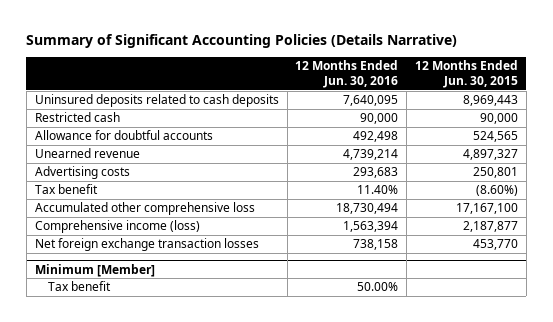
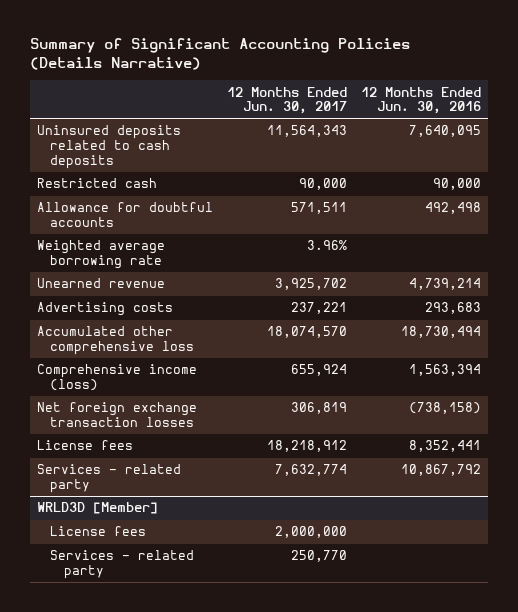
- | 12 Months Ended Jun. 30, 2016 | 12 Months Ended Jun. 30, 2015
+ | 12 Months Ended Jun. 30, 2017 | 12 Months Ended Jun. 30, 2016
+ Weighted average borrowing rate | 3.96% |
- Tax benefit | 11.40% | (8.60%)
- Net foreign exchange transaction losses | 738,158 | 453,770
- Minimum [Member]
- Tax benefit | 50.00% |
+ Net foreign exchange transaction losses | 306,819 | (738,158)
+ License fees | 18,218,912 | 8,352,441
+ Services - related party | 7,632,774 | 10,867,792
+ WRLD3D [Member]
+ License fees | 2,000,000 |
+ Services - related party | 250,770 |

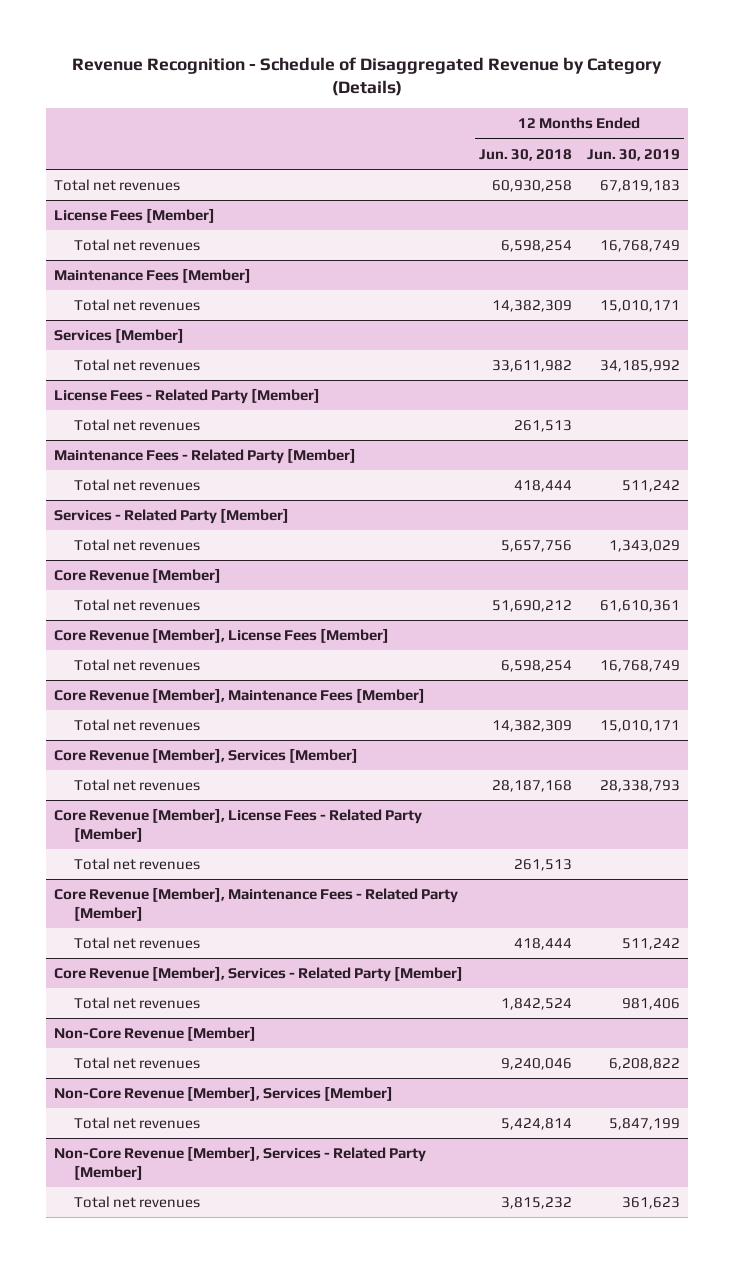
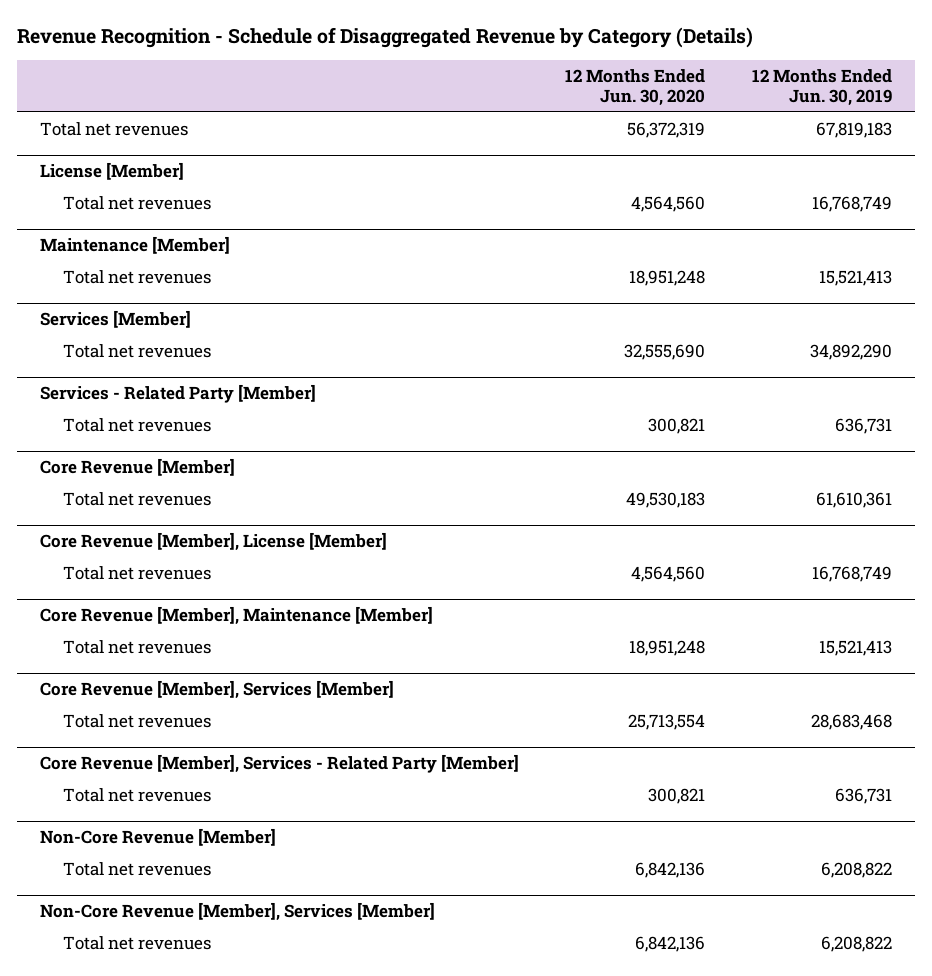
- | 12 Months Ended Jun. 30, 2018 | 12 Months Ended Jun. 30, 2019
+ | 12 Months Ended Jun. 30, 2020 | 12 Months Ended Jun. 30, 2019
- License Fees [Member]
+ License [Member]
- Maintenance Fees [Member]
- Total net revenues | 14,382,309 | 15,010,171
+ Maintenance [Member]
+ Total net revenues | 18,951,248 | 15,521,413
@ Services [Member]
- Total net revenues | 33,611,982 | 34,185,992
- License Fees - Related Party [Member]
- Total net revenues | 261,513 |
- Maintenance Fees - Related Party [Member]
- Total net revenues | 418,444 | 511,242
@ Services [Member]
+ Total net revenues | 32,555,690 | 34,892,290
@ Services - Related Party [Member]
- Total net revenues | 5,657,756 | 1,343,029
+ Total net revenues | 300,821 | 636,731
- Core Revenue [Member], License Fees [Member]
+ Core Revenue [Member], License [Member]
- Core Revenue [Member], Maintenance Fees [Member]
- Total net revenues | 14,382,309 | 15,010,171
+ Core Revenue [Member], Maintenance [Member]
+ Total net revenues | 18,951,248 | 15,521,413
@ Core Revenue [Member], Services [Member]
- Total net revenues | 28,187,168 | 28,338,793
- Core Revenue [Member], License Fees - Related Party [Member]
- Total net revenues | 261,513 |
- Core Revenue [Member], Maintenance Fees - Related Party [Member]
- Total net revenues | 418,444 | 511,242
@ Core Revenue [Member], Services [Member]
+ Total net revenues | 25,713,554 | 28,683,468
@ Core Revenue [Member], Services - Related Party [Member]
- Total net revenues | 1,842,524 | 981,406
+ Total net revenues | 300,821 | 636,731
@ Non-Core Revenue [Member], Services [Member]
- Total net revenues | 5,424,814 | 5,847,199
- Non-Core Revenue [Member], Services - Related Party [Member]
- Total net revenues | 3,815,232 | 361,623
@ Non-Core Revenue [Member], Services [Member]
+ Total net revenues | 6,842,136 | 6,208,822

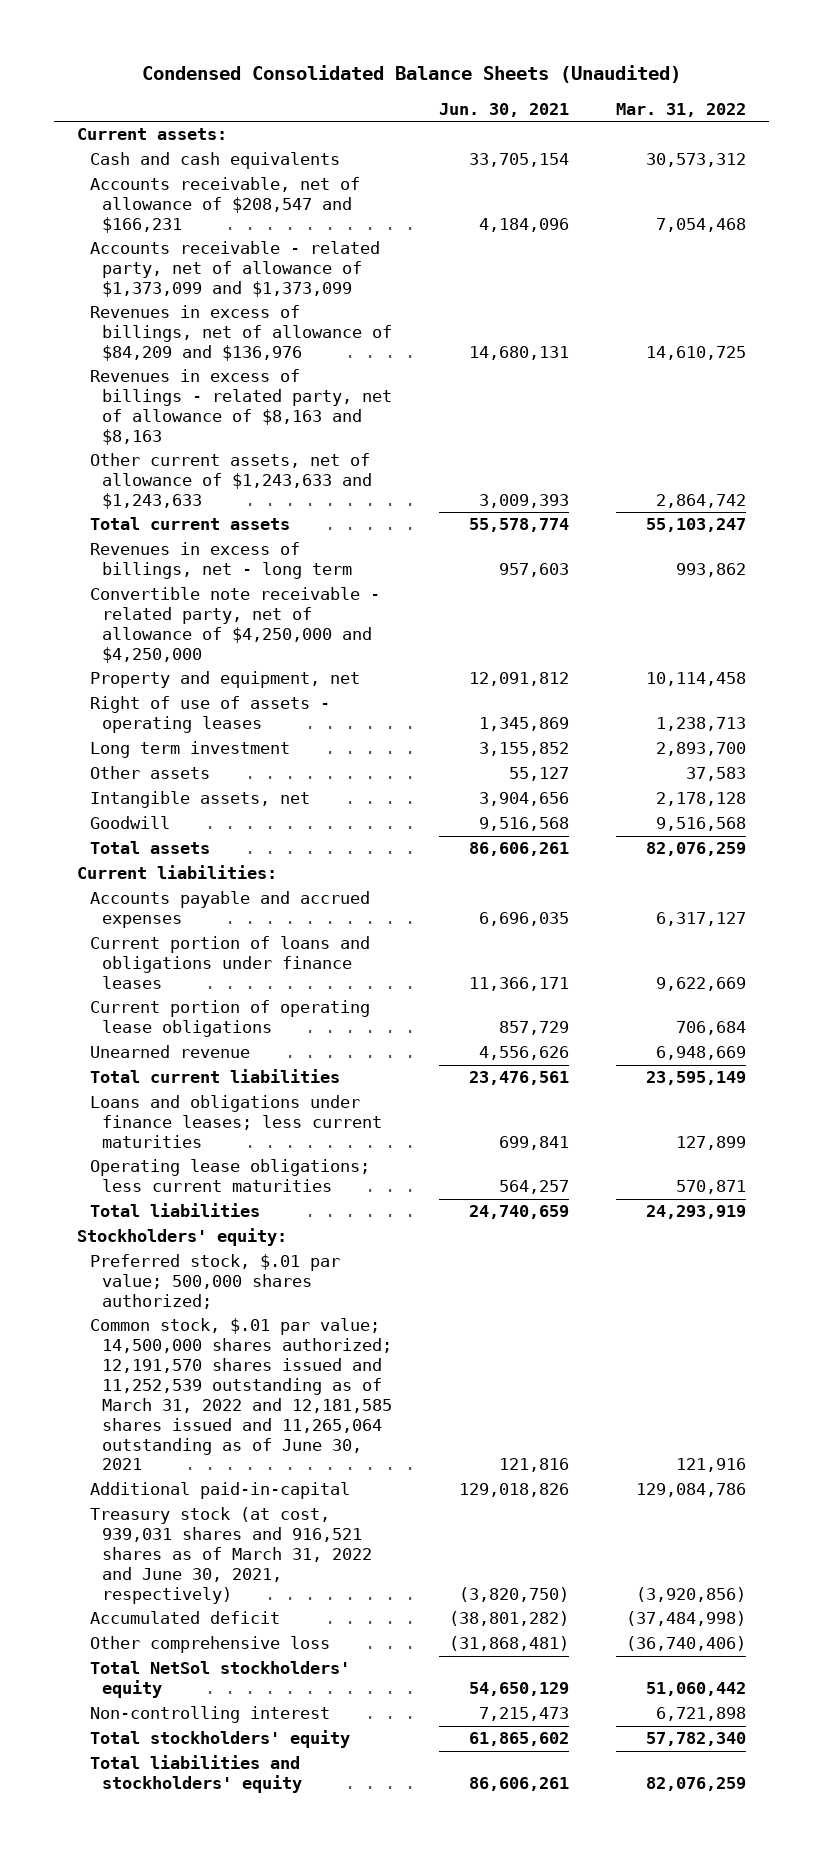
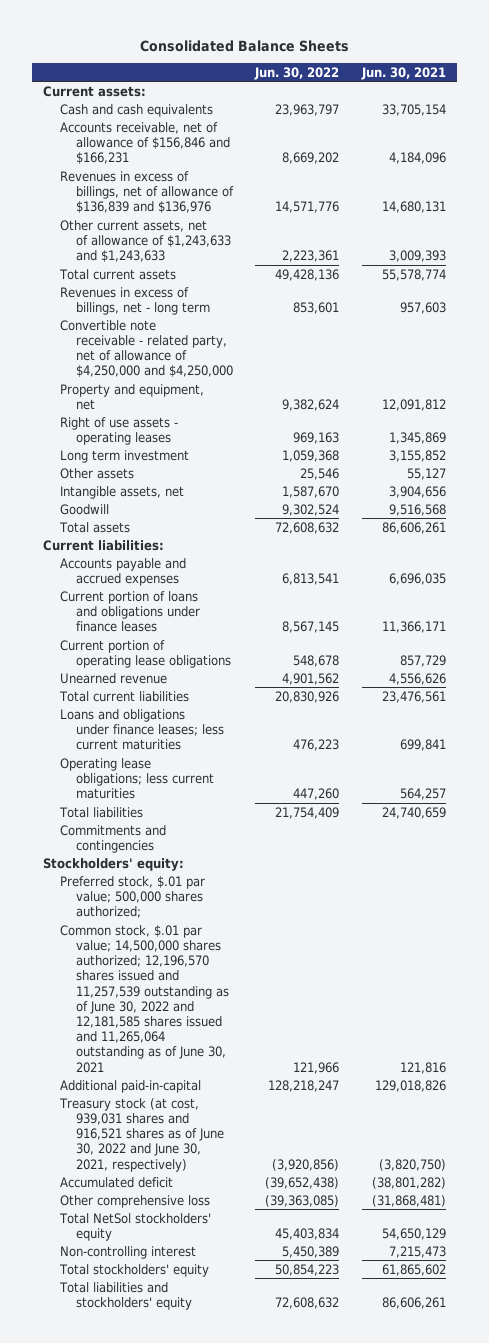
- Condensed Consolidated Balance Sheets (Unaudited)
+ Consolidated Balance Sheets
- | Jun. 30, 2021 | Mar. 31, 2022
+ | Jun. 30, 2022 | Jun. 30, 2021
- Accounts receivable, net of allowance of $208,547 and $166,231 | 4,184,096 | 7,054,468
- Accounts receivable - related party, net of allowance of $1,373,099 and $1,373,099
- Revenues in excess of billings, net of allowance of $84,209 and $136,976 | 14,680,131 | 14,610,725
- Revenues in excess of billings - related party, net of allowance of $8,163 and $8,163
+ Accounts receivable, net of allowance of $156,846 and $166,231 | 8,669,202 | 4,184,096
+ Revenues in excess of billings, net of allowance of $136,839 and $136,976 | 14,571,776 | 14,680,131
- Right of use of assets - operating leases | 1,345,869 | 1,238,713
+ Right of use assets - operating leases | 969,163 | 1,345,869
+ Commitments and contingencies
- Common stock, $.01 par value; 14,500,000 shares authorized; 12,191,570 shares issued and 11,252,539 outstanding as of March 31, 2022 and 12,181,585 shares issued and 11,265,064 outstanding as of June 30, 2021 | 121,816 | 121,916
+ Common stock, $.01 par value; 14,500,000 shares authorized; 12,196,570 shares issued and 11,257,539 outstanding as of June 30, 2022 and 12,181,585 shares issued and 11,265,064 outstanding as of June 30, 2021 | 121,966 | 121,816
- Treasury stock (at cost, 939,031 shares and 916,521 shares as of March 31, 2022 and June 30, 2021, respectively) | (3,820,750) | (3,920,856)
+ Treasury stock (at cost, 939,031 shares and 916,521 shares as of June 30, 2022 and June 30, 2021, respectively) | (3,920,856) | (3,820,750)

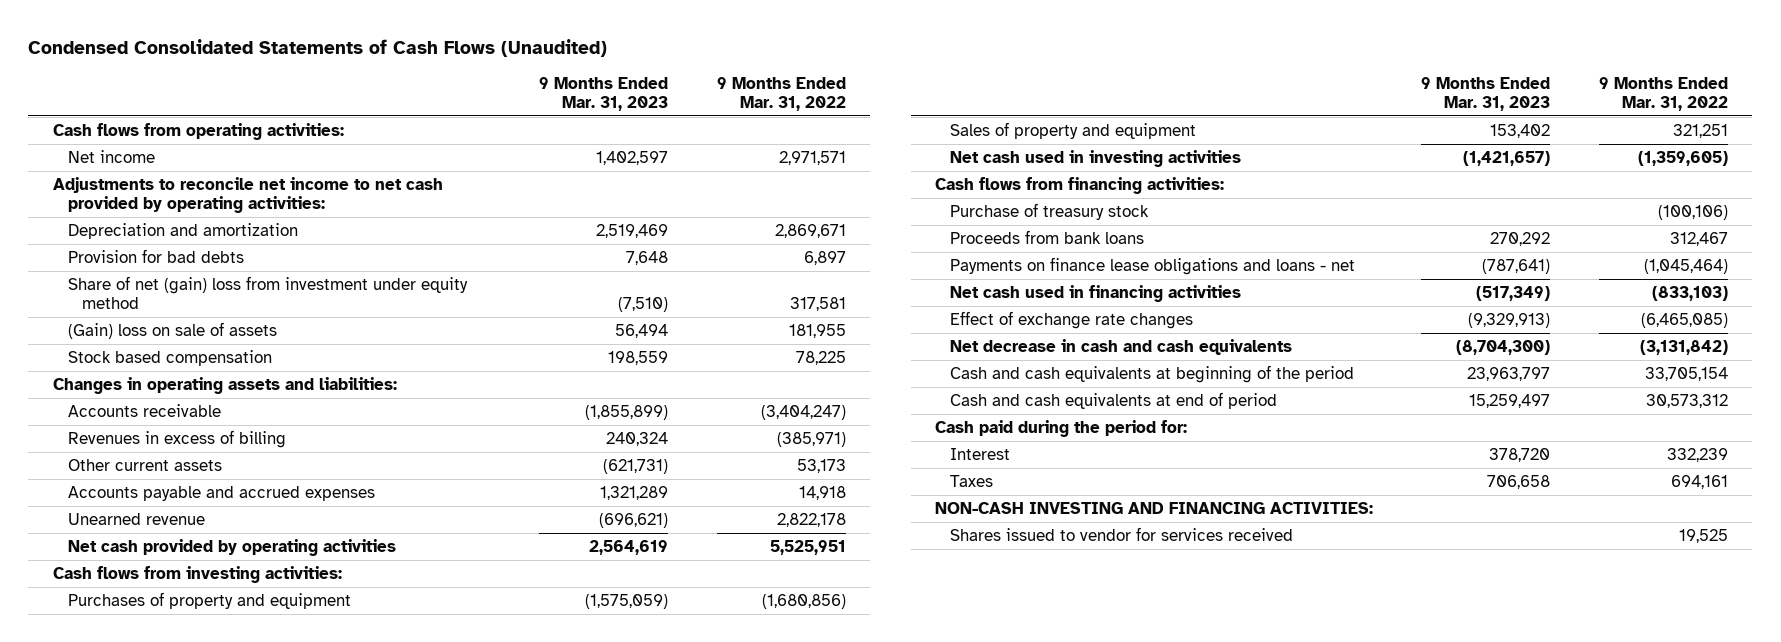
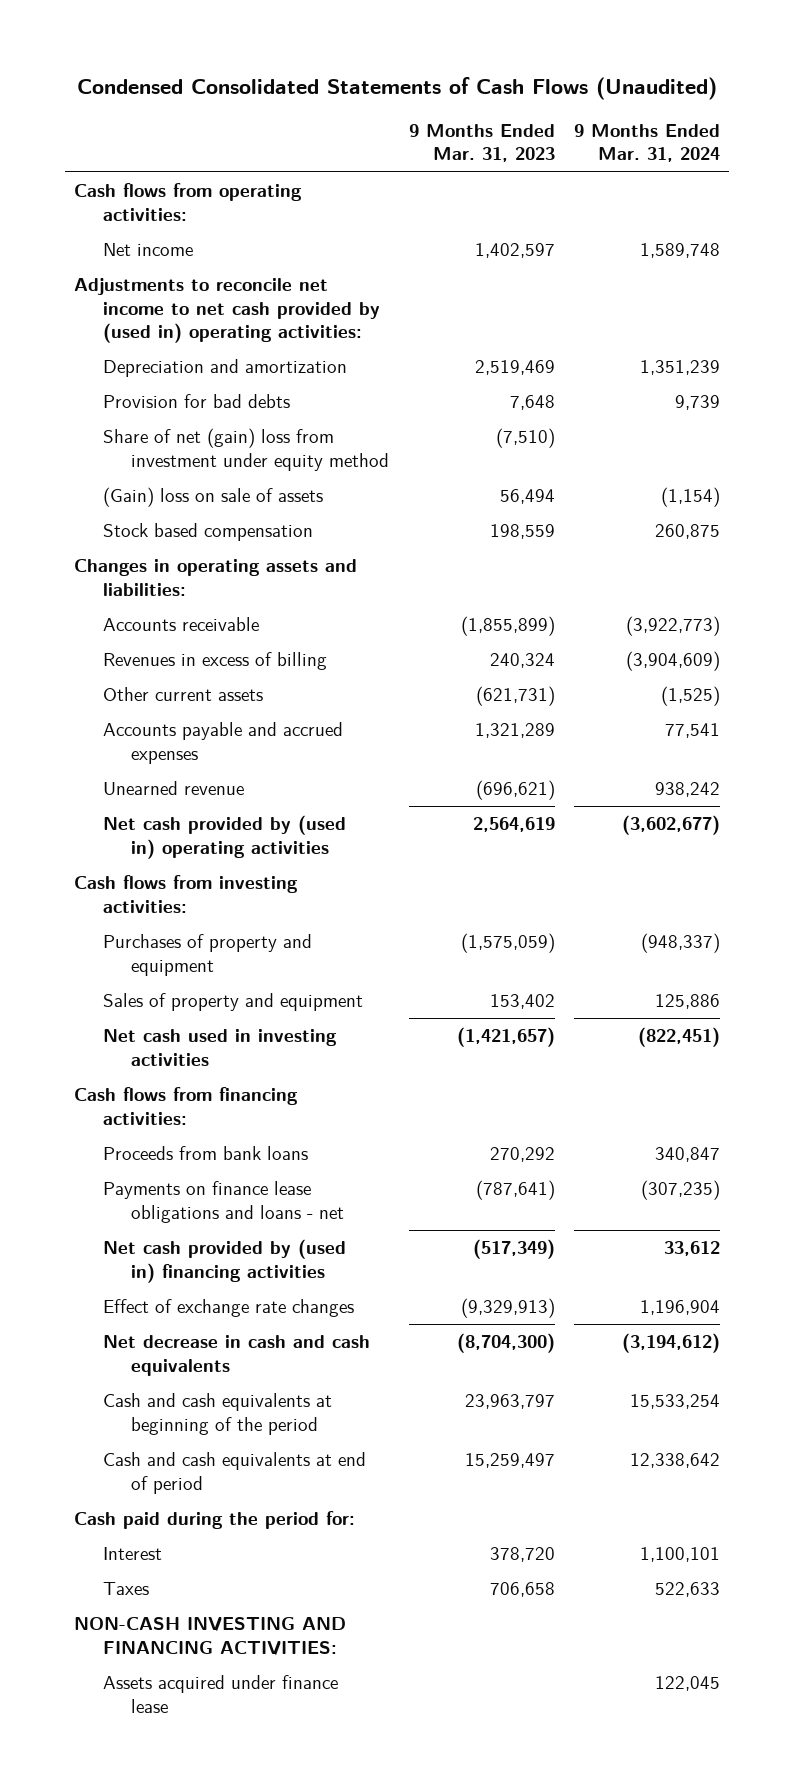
- | 9 Months Ended Mar. 31, 2023 | 9 Months Ended Mar. 31, 2022
+ | 9 Months Ended Mar. 31, 2023 | 9 Months Ended Mar. 31, 2024
- Adjustments to reconcile net income to net cash provided by operating activities:
+ Adjustments to reconcile net income to net cash provided by (used in) operating activities:
- Net cash provided by operating activities | 2,564,619 | 5,525,951
+ Net cash provided by (used in) operating activities | 2,564,619 | (3,602,677)
- Purchase of treasury stock | | (100,106)
- Net cash used in financing activities | (517,349) | (833,103)
+ Net cash provided by (used in) financing activities | (517,349) | 33,612
- Shares issued to vendor for services received | | 19,525
+ Assets acquired under finance lease | | 122,045

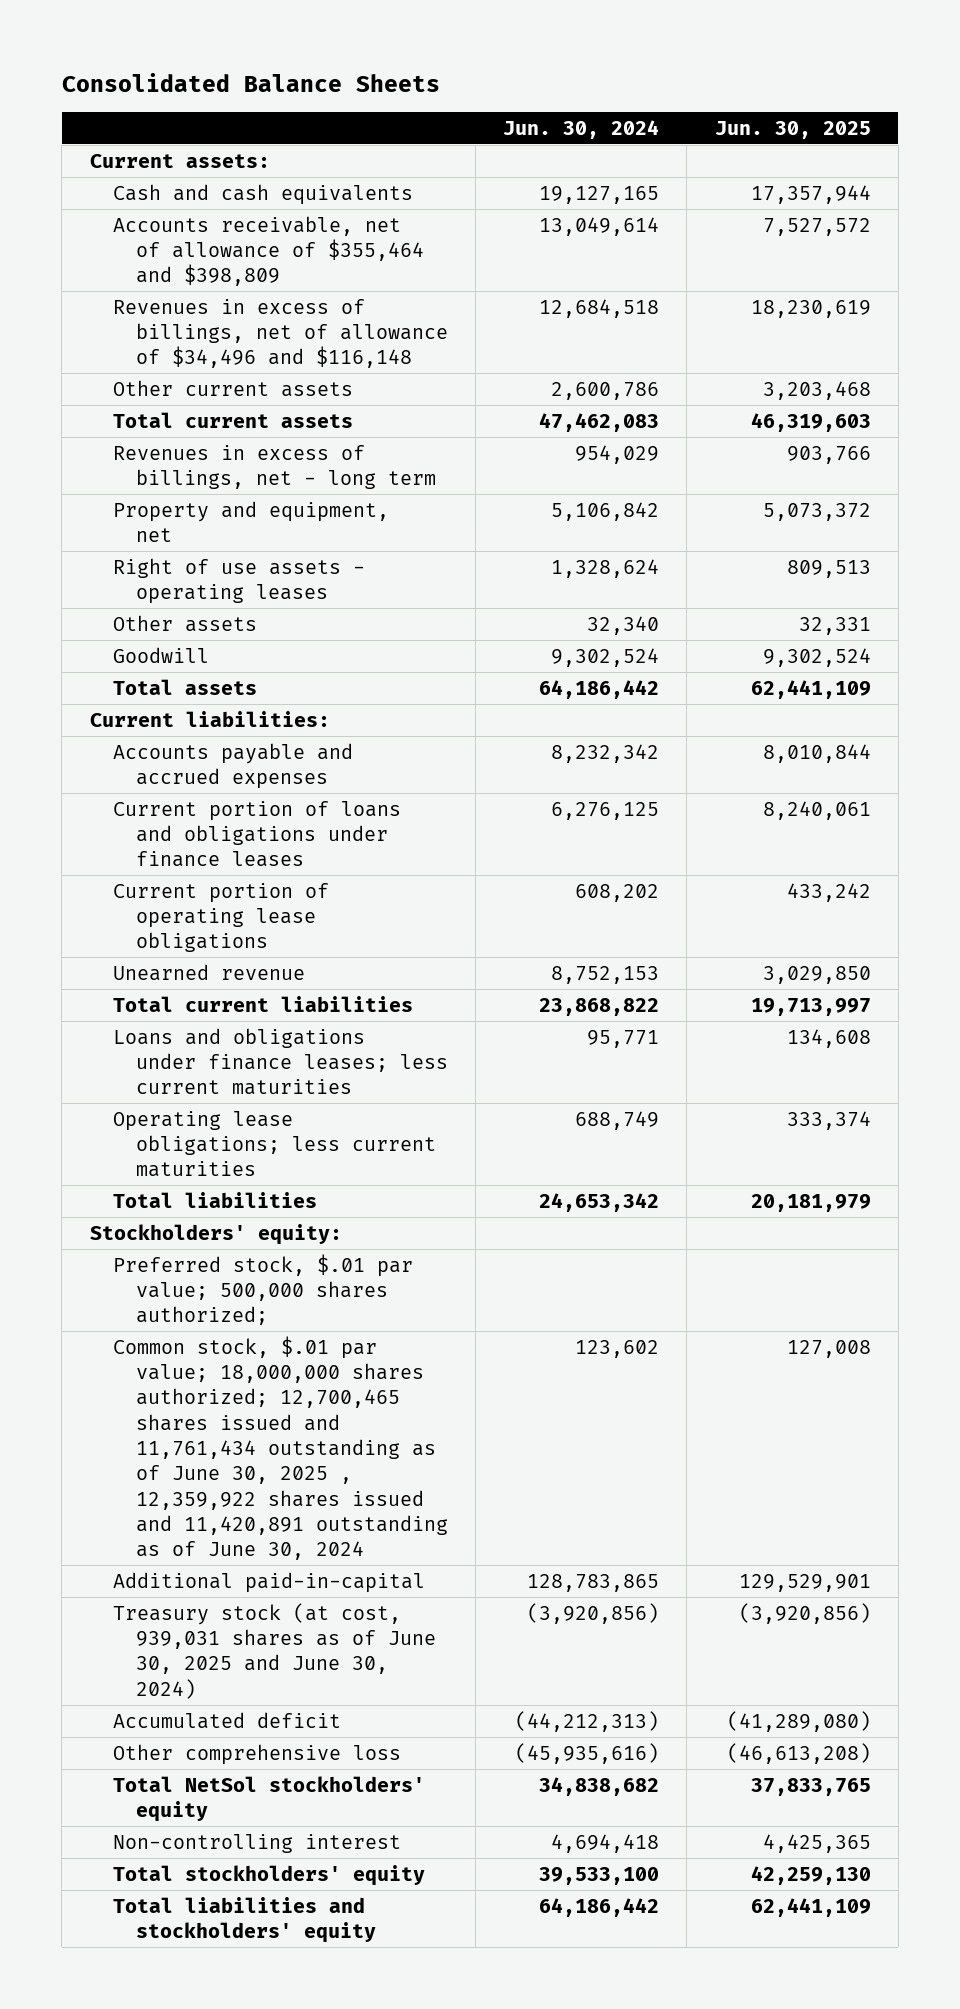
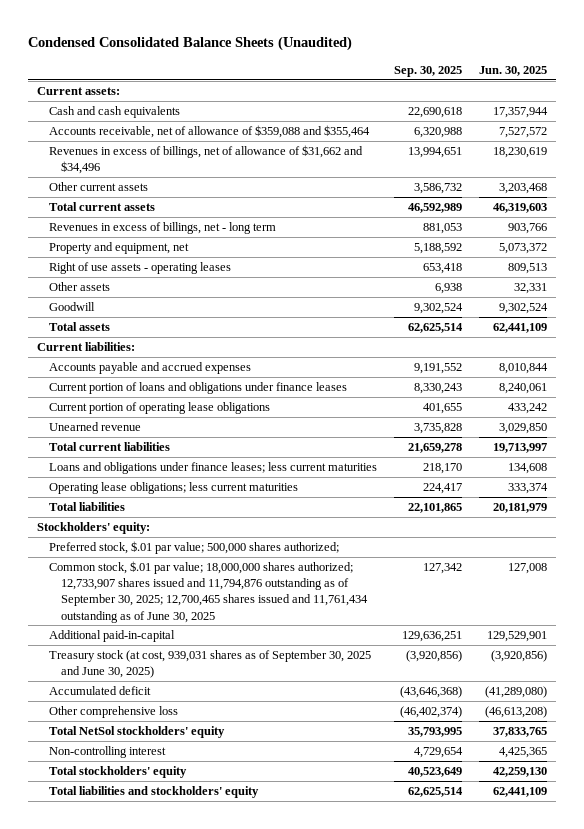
- Consolidated Balance Sheets
+ Condensed Consolidated Balance Sheets (Unaudited)
- | Jun. 30, 2024 | Jun. 30, 2025
+ | Sep. 30, 2025 | Jun. 30, 2025
- Accounts receivable, net of allowance of $355,464 and $398,809 | 13,049,614 | 7,527,572
- Revenues in excess of billings, net of allowance of $34,496 and $116,148 | 12,684,518 | 18,230,619
+ Accounts receivable, net of allowance of $359,088 and $355,464 | 6,320,988 | 7,527,572
+ Revenues in excess of billings, net of allowance of $31,662 and $34,496 | 13,994,651 | 18,230,619
- Common stock, $.01 par value; 18,000,000 shares authorized; 12,700,465 shares issued and 11,761,434 outstanding as of June 30, 2025 , 12,359,922 shares issued and 11,420,891 outstanding as of June 30, 2024 | 123,602 | 127,008
+ Common stock, $.01 par value; 18,000,000 shares authorized; 12,733,907 shares issued and 11,794,876 outstanding as of September 30, 2025; 12,700,465 shares issued and 11,761,434 outstanding as of June 30, 2025 | 127,342 | 127,008
- Treasury stock (at cost, 939,031 shares as of June 30, 2025 and June 30, 2024) | (3,920,856) | (3,920,856)
+ Treasury stock (at cost, 939,031 shares as of September 30, 2025 and June 30, 2025) | (3,920,856) | (3,920,856)

